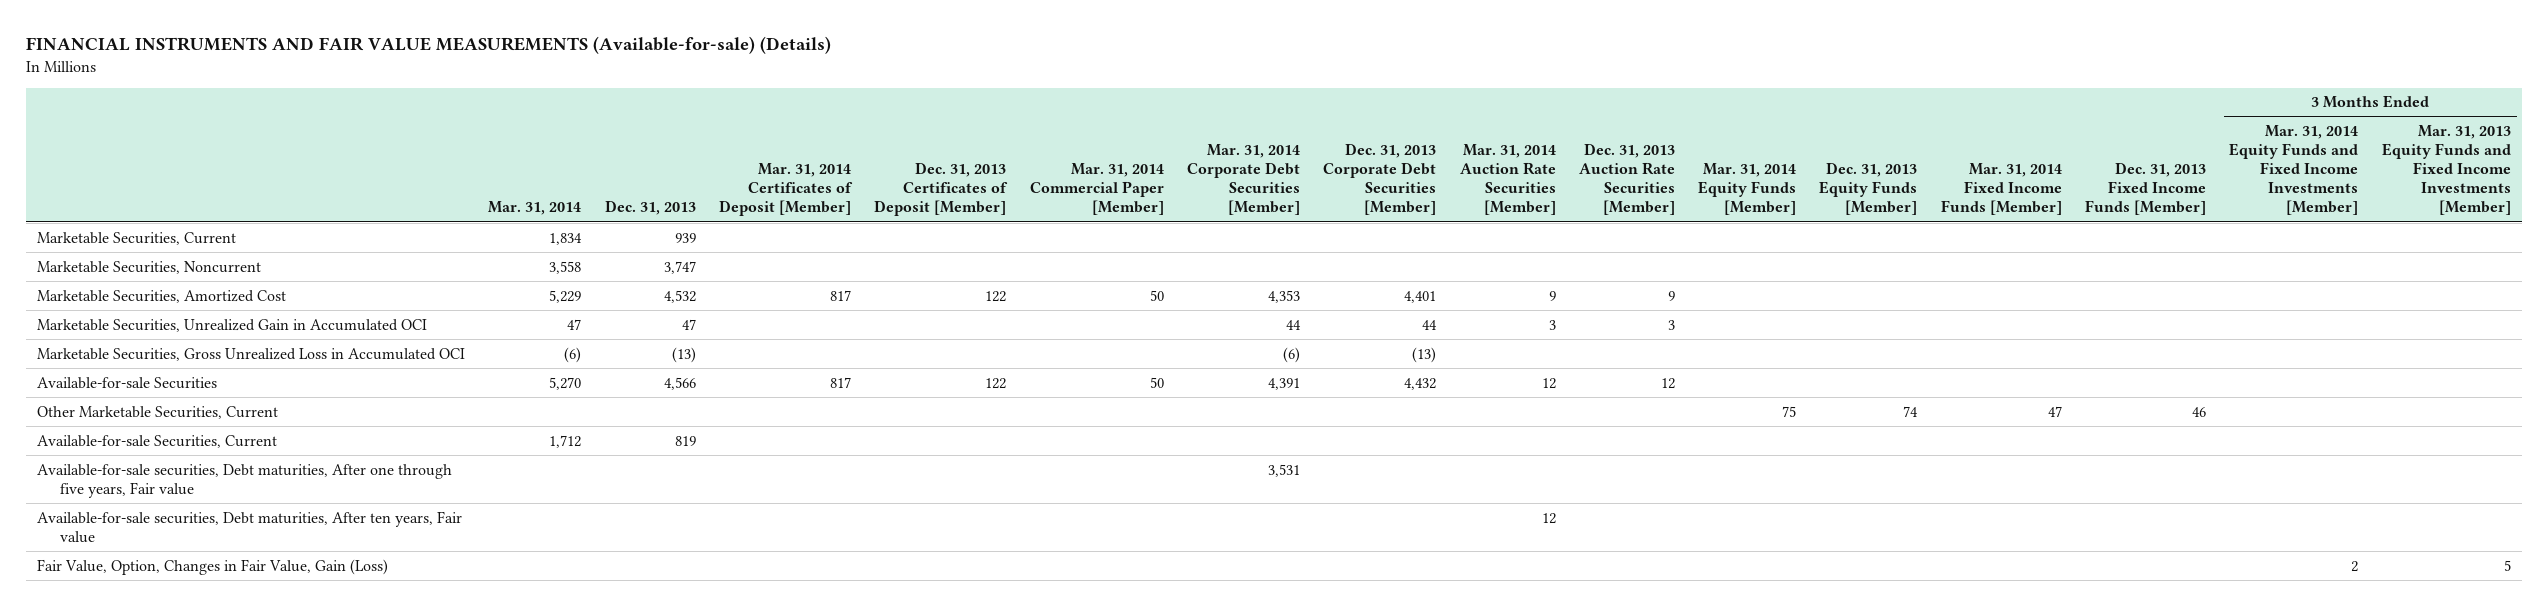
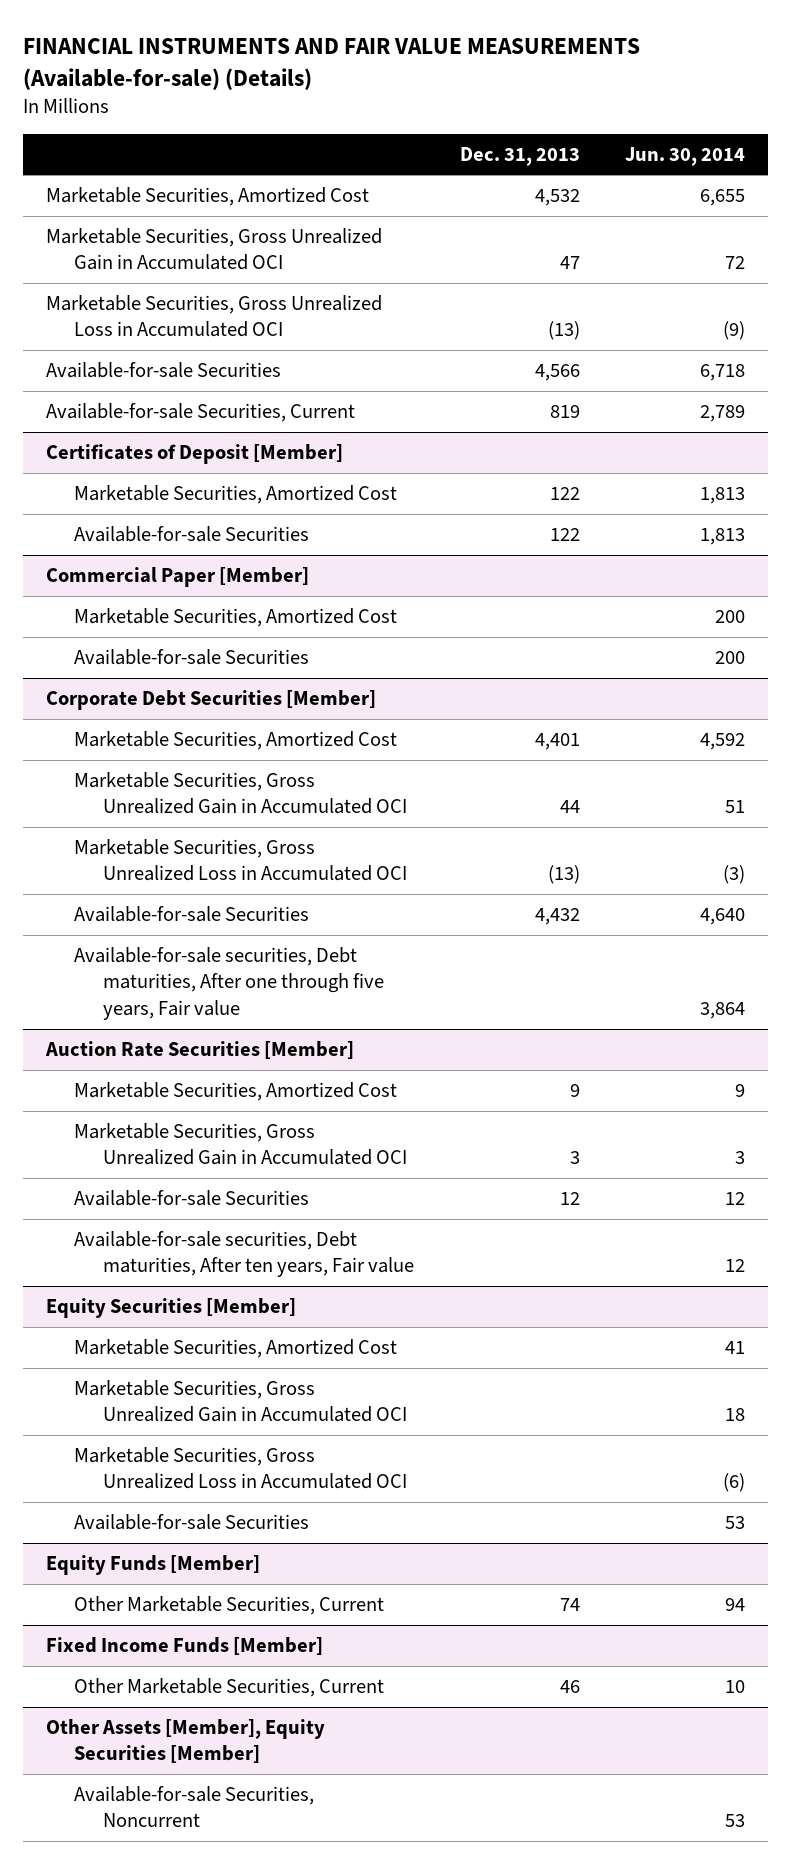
- | Mar. 31, 2014 | Dec. 31, 2013 | Mar. 31, 2014 Certificates of Deposit [Member] | Dec. 31, 2013 Certificates of Deposit [Member] | Mar. 31, 2014 Commercial Paper [Member] | Mar. 31, 2014 Corporate Debt Securities [Member] | Dec. 31, 2013 Corporate Debt Securities [Member] | Mar. 31, 2014 Auction Rate Securities [Member] | Dec. 31, 2013 Auction Rate Securities [Member] | Mar. 31, 2014 Equity Funds [Member] | Dec. 31, 2013 Equity Funds [Member] | Mar. 31, 2014 Fixed Income Funds [Member] | Dec. 31, 2013 Fixed Income Funds [Member] | 3 Months Ended Mar. 31, 2014 Equity Funds and Fixed Income Investments [Member] | 3 Months Ended Mar. 31, 2013 Equity Funds and Fixed Income Investments [Member]
+ | Dec. 31, 2013 | Jun. 30, 2014
- Marketable Securities, Current | 1,834 | 939 | | | | | | | | | | | | |
- Marketable Securities, Noncurrent | 3,558 | 3,747 | | | | | | | | | | | | |
- Marketable Securities, Unrealized Gain in Accumulated OCI | 47 | 47 | | | | 44 | 44 | 3 | 3 | | | | | |
+ Marketable Securities, Gross Unrealized Gain in Accumulated OCI | 47 | 72
- Other Marketable Securities, Current | | | | | | | | | | 75 | 74 | 47 | 46 | |
+ Certificates of Deposit [Member]
+ Marketable Securities, Amortized Cost | 122 | 1,813
+ Available-for-sale Securities | 122 | 1,813
+ Commercial Paper [Member]
+ Marketable Securities, Amortized Cost | | 200
+ Available-for-sale Securities | | 200
+ Corporate Debt Securities [Member]
+ Marketable Securities, Amortized Cost | 4,401 | 4,592
+ Marketable Securities, Gross Unrealized Gain in Accumulated OCI | 44 | 51
+ Marketable Securities, Gross Unrealized Loss in Accumulated OCI | (13) | (3)
+ Available-for-sale Securities | 4,432 | 4,640
+ Auction Rate Securities [Member]
+ Marketable Securities, Amortized Cost | 9 | 9
+ Marketable Securities, Gross Unrealized Gain in Accumulated OCI | 3 | 3
+ Available-for-sale Securities | 12 | 12
- Fair Value, Option, Changes in Fair Value, Gain (Loss) | | | | | | | | | | | | | | 2 | 5
+ Equity Securities [Member]
+ Marketable Securities, Amortized Cost | | 41
+ Marketable Securities, Gross Unrealized Gain in Accumulated OCI | | 18
+ Marketable Securities, Gross Unrealized Loss in Accumulated OCI | | (6)
+ Available-for-sale Securities | | 53
+ Equity Funds [Member]
+ Other Marketable Securities, Current | 74 | 94
+ Fixed Income Funds [Member]
+ Other Marketable Securities, Current | 46 | 10
+ Other Assets [Member], Equity Securities [Member]
+ Available-for-sale Securities, Noncurrent | | 53

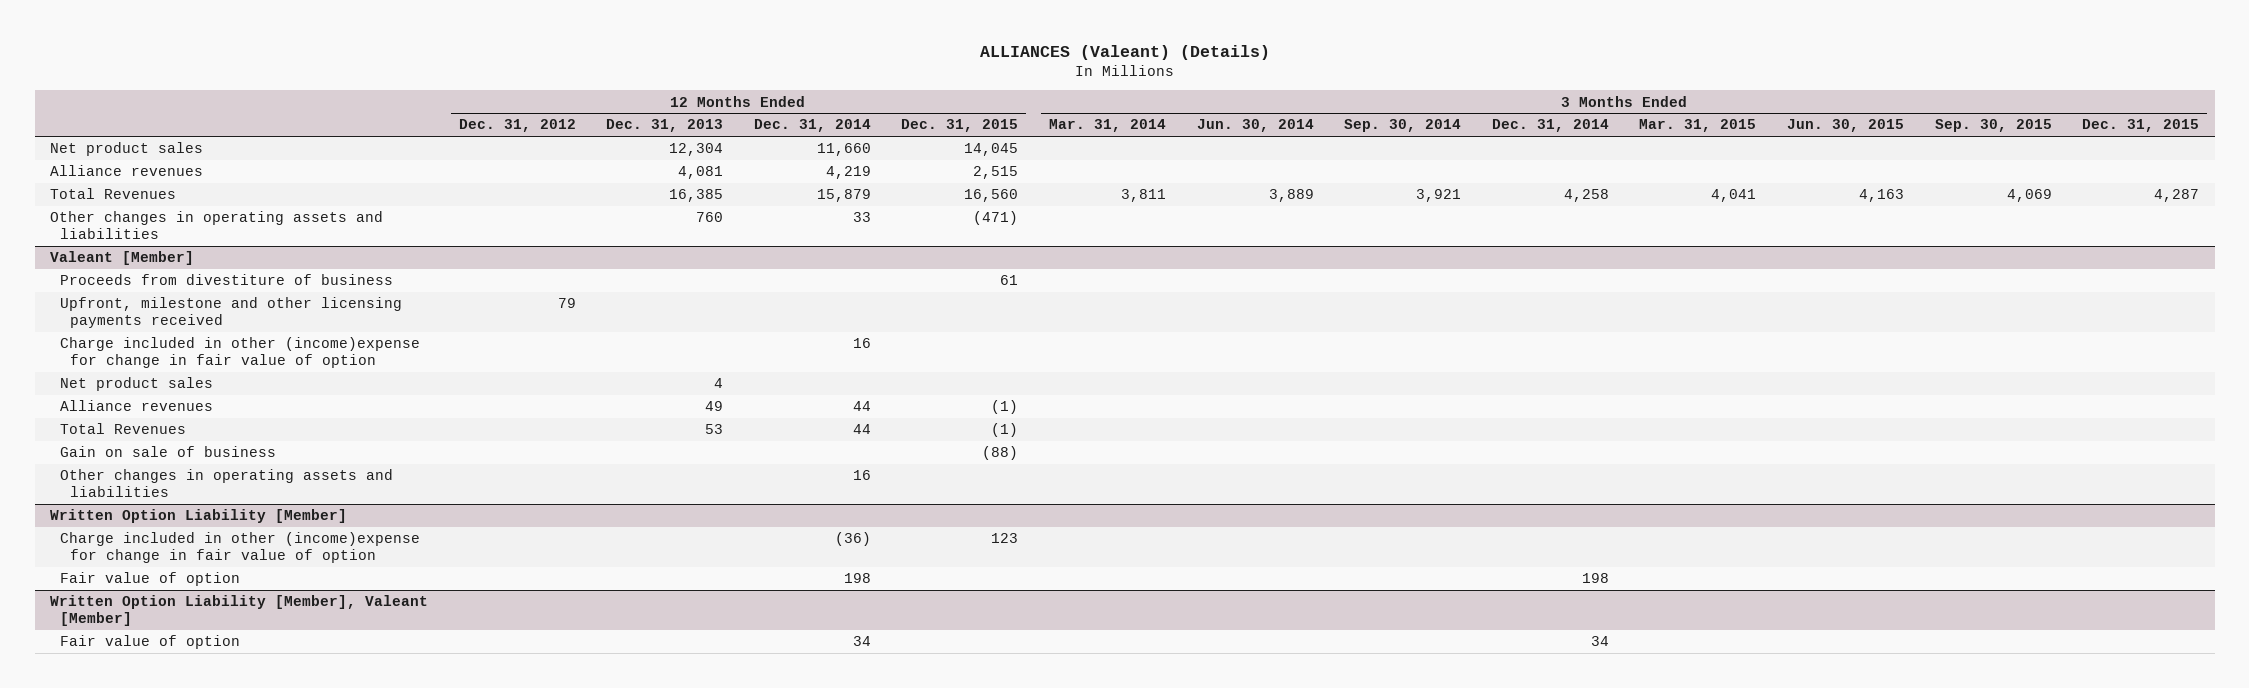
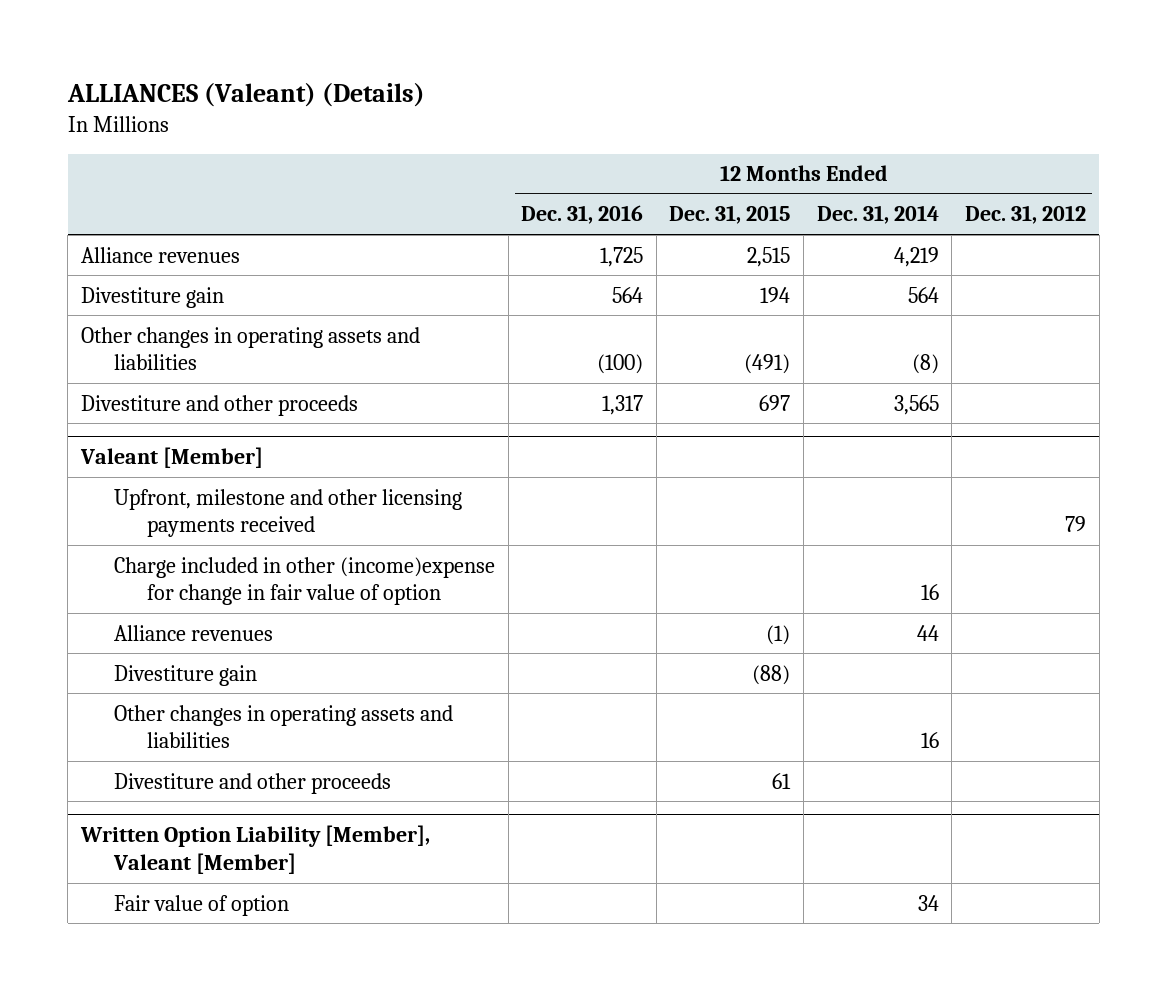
- | 12 Months Ended Dec. 31, 2012 | 12 Months Ended Dec. 31, 2013 | 12 Months Ended Dec. 31, 2014 | 12 Months Ended Dec. 31, 2015 | 3 Months Ended Mar. 31, 2014 | 3 Months Ended Jun. 30, 2014 | 3 Months Ended Sep. 30, 2014 | 3 Months Ended Dec. 31, 2014 | 3 Months Ended Mar. 31, 2015 | 3 Months Ended Jun. 30, 2015 | 3 Months Ended Sep. 30, 2015 | 3 Months Ended Dec. 31, 2015
+ | 12 Months Ended Dec. 31, 2016 | 12 Months Ended Dec. 31, 2015 | 12 Months Ended Dec. 31, 2014 | 12 Months Ended Dec. 31, 2012
- Net product sales | | 12,304 | 11,660 | 14,045 | | | | | | | |
- Total Revenues | | 16,385 | 15,879 | 16,560 | 3,811 | 3,889 | 3,921 | 4,258 | 4,041 | 4,163 | 4,069 | 4,287
- Other changes in operating assets and liabilities | | 760 | 33 | (471) | | | | | | | |
+ Divestiture gain | 564 | 194 | 564 |
+ Other changes in operating assets and liabilities | (100) | (491) | (8) |
+ Divestiture and other proceeds | 1,317 | 697 | 3,565 |
@ Valeant [Member]
- Proceeds from divestiture of business | | | | 61 | | | | | | | |
- Net product sales | | 4 | | | | | | | | | |
- Total Revenues | | 53 | 44 | (1) | | | | | | | |
- Gain on sale of business | | | | (88) | | | | | | | |
+ Divestiture gain | | (88) | |
- Written Option Liability [Member]
- Charge included in other (income)expense for change in fair value of option | | | (36) | 123 | | | | | | | |
- Fair value of option | | | 198 | | | | | 198 | | | |
@ Valeant [Member]
+ Divestiture and other proceeds | | 61 | |

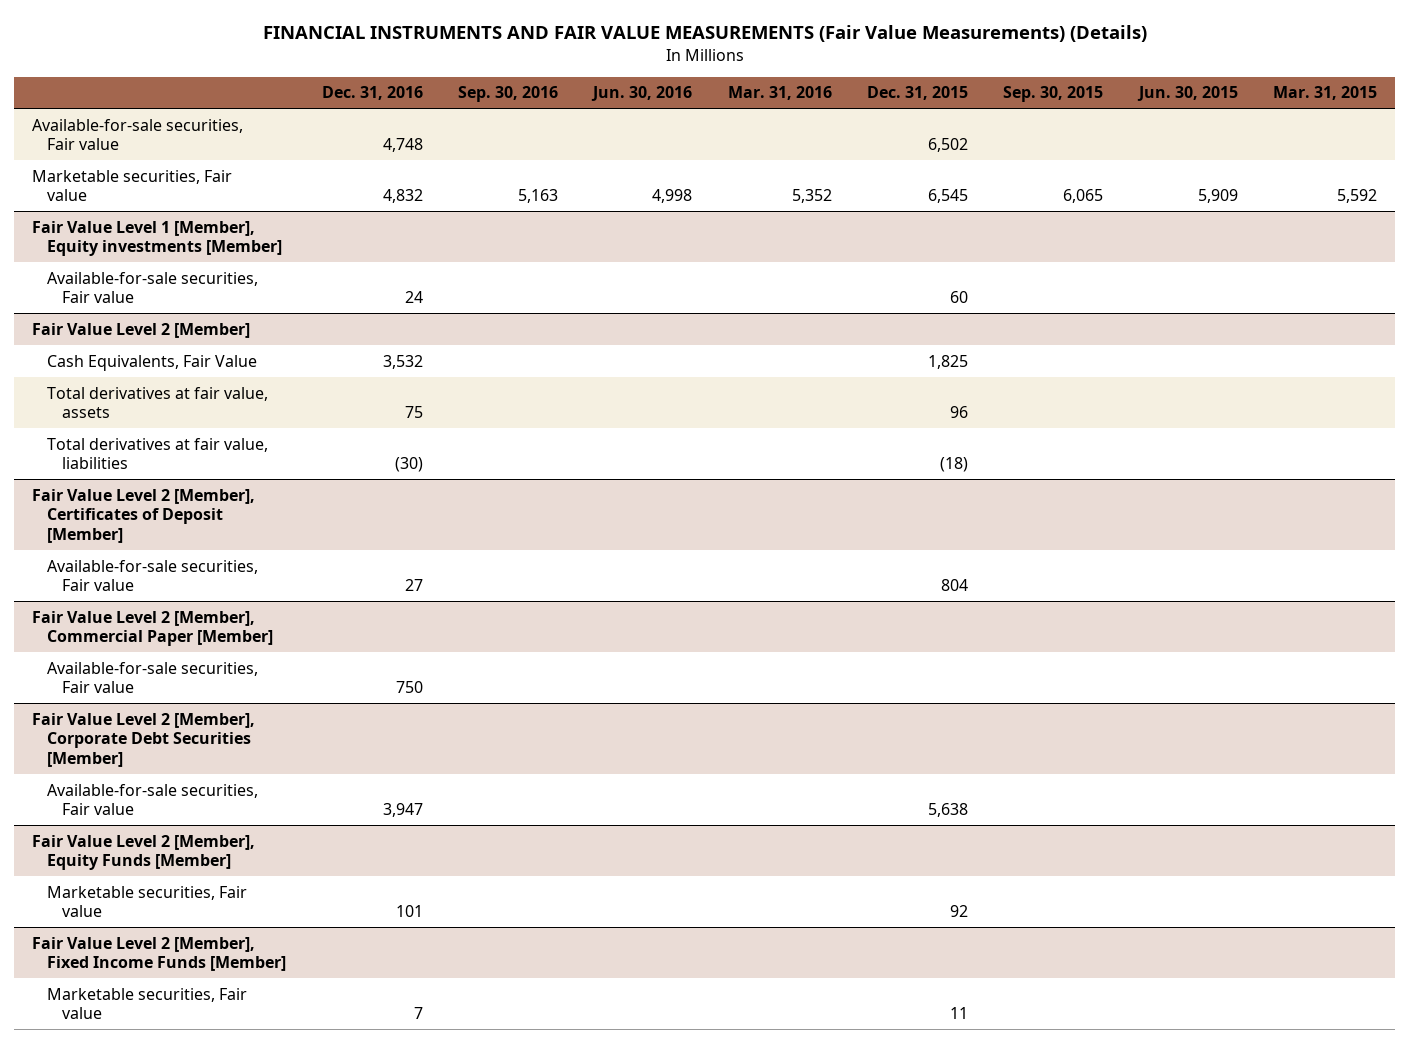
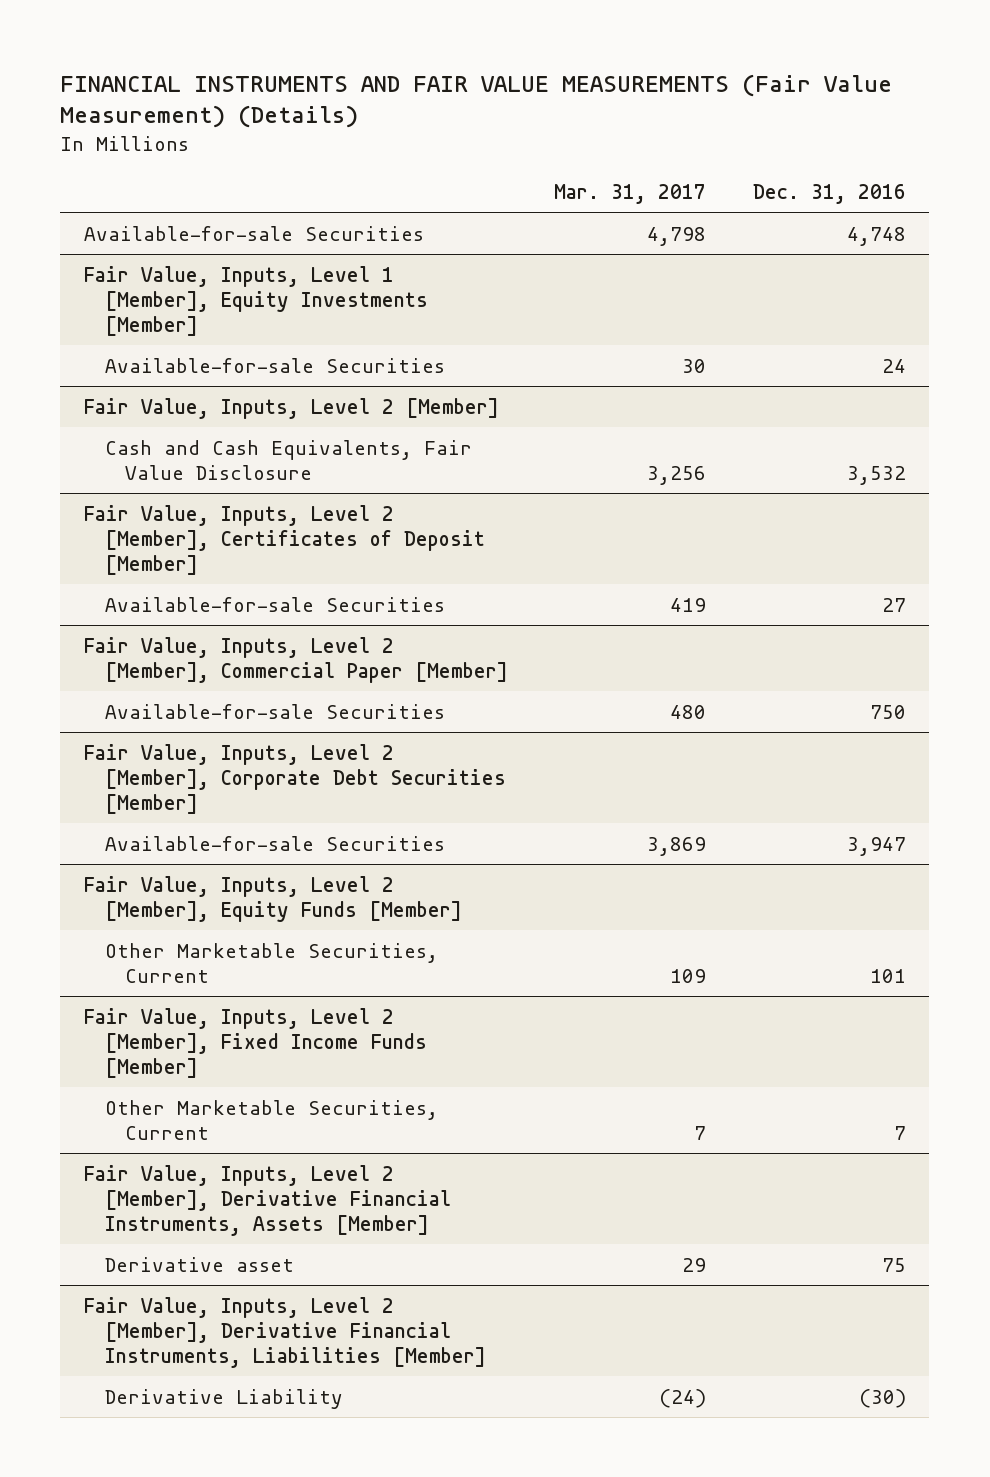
- FINANCIAL INSTRUMENTS AND FAIR VALUE MEASUREMENTS (Fair Value Measurements) (Details)
+ FINANCIAL INSTRUMENTS AND FAIR VALUE MEASUREMENTS (Fair Value Measurement) (Details)
- | Dec. 31, 2016 | Sep. 30, 2016 | Jun. 30, 2016 | Mar. 31, 2016 | Dec. 31, 2015 | Sep. 30, 2015 | Jun. 30, 2015 | Mar. 31, 2015
+ | Mar. 31, 2017 | Dec. 31, 2016
- Available-for-sale securities, Fair value | 4,748 | | | | 6,502 | | |
- Marketable securities, Fair value | 4,832 | 5,163 | 4,998 | 5,352 | 6,545 | 6,065 | 5,909 | 5,592
- Fair Value Level 1 [Member], Equity investments [Member]
- Available-for-sale securities, Fair value | 24 | | | | 60 | | |
- Fair Value Level 2 [Member]
- Cash Equivalents, Fair Value | 3,532 | | | | 1,825 | | |
- Total derivatives at fair value, assets | 75 | | | | 96 | | |
- Total derivatives at fair value, liabilities | (30) | | | | (18) | | |
- Fair Value Level 2 [Member], Certificates of Deposit [Member]
- Available-for-sale securities, Fair value | 27 | | | | 804 | | |
- Fair Value Level 2 [Member], Commercial Paper [Member]
- Available-for-sale securities, Fair value | 750 | | | | | | |
- Fair Value Level 2 [Member], Corporate Debt Securities [Member]
- Available-for-sale securities, Fair value | 3,947 | | | | 5,638 | | |
- Fair Value Level 2 [Member], Equity Funds [Member]
- Marketable securities, Fair value | 101 | | | | 92 | | |
- Fair Value Level 2 [Member], Fixed Income Funds [Member]
- Marketable securities, Fair value | 7 | | | | 11 | | |
+ Available-for-sale Securities | 4,798 | 4,748
+ Fair Value, Inputs, Level 1 [Member], Equity Investments [Member]
+ Available-for-sale Securities | 30 | 24
+ Fair Value, Inputs, Level 2 [Member]
+ Cash and Cash Equivalents, Fair Value Disclosure | 3,256 | 3,532
+ Fair Value, Inputs, Level 2 [Member], Certificates of Deposit [Member]
+ Available-for-sale Securities | 419 | 27
+ Fair Value, Inputs, Level 2 [Member], Commercial Paper [Member]
+ Available-for-sale Securities | 480 | 750
+ Fair Value, Inputs, Level 2 [Member], Corporate Debt Securities [Member]
+ Available-for-sale Securities | 3,869 | 3,947
+ Fair Value, Inputs, Level 2 [Member], Equity Funds [Member]
+ Other Marketable Securities, Current | 109 | 101
+ Fair Value, Inputs, Level 2 [Member], Fixed Income Funds [Member]
+ Other Marketable Securities, Current | 7 | 7
+ Fair Value, Inputs, Level 2 [Member], Derivative Financial Instruments, Assets [Member]
+ Derivative asset | 29 | 75
+ Fair Value, Inputs, Level 2 [Member], Derivative Financial Instruments, Liabilities [Member]
+ Derivative Liability | (24) | (30)

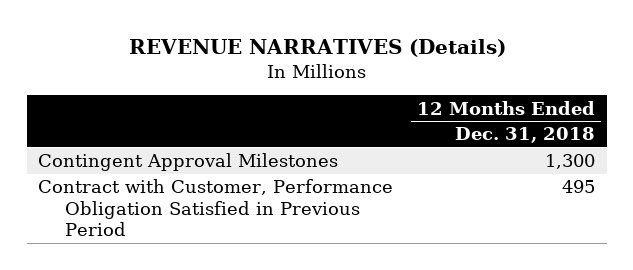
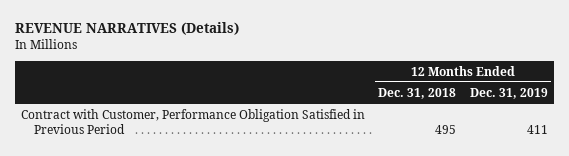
- | 12 Months Ended Dec. 31, 2018
+ | 12 Months Ended Dec. 31, 2018 | 12 Months Ended Dec. 31, 2019
- Contingent Approval Milestones | 1,300

